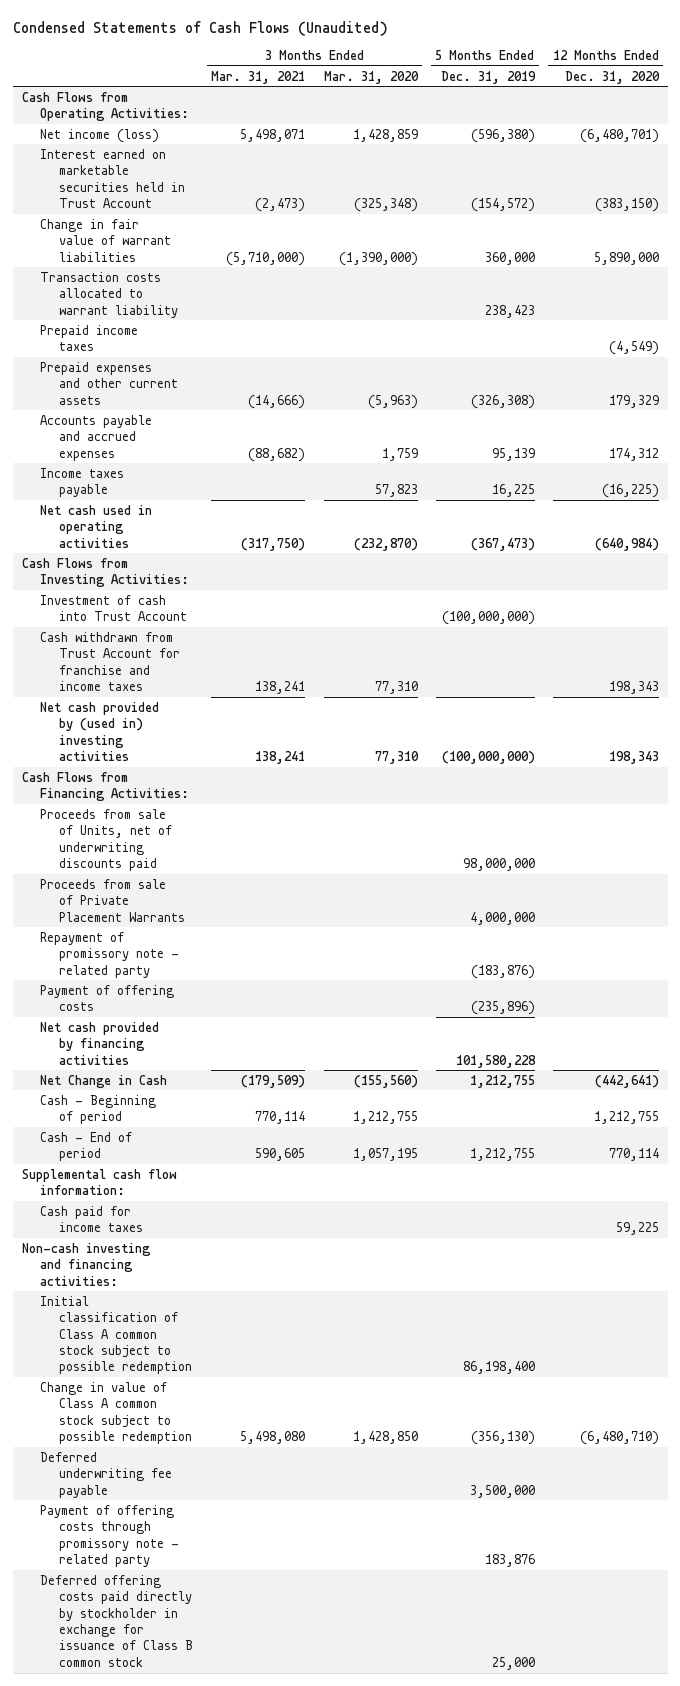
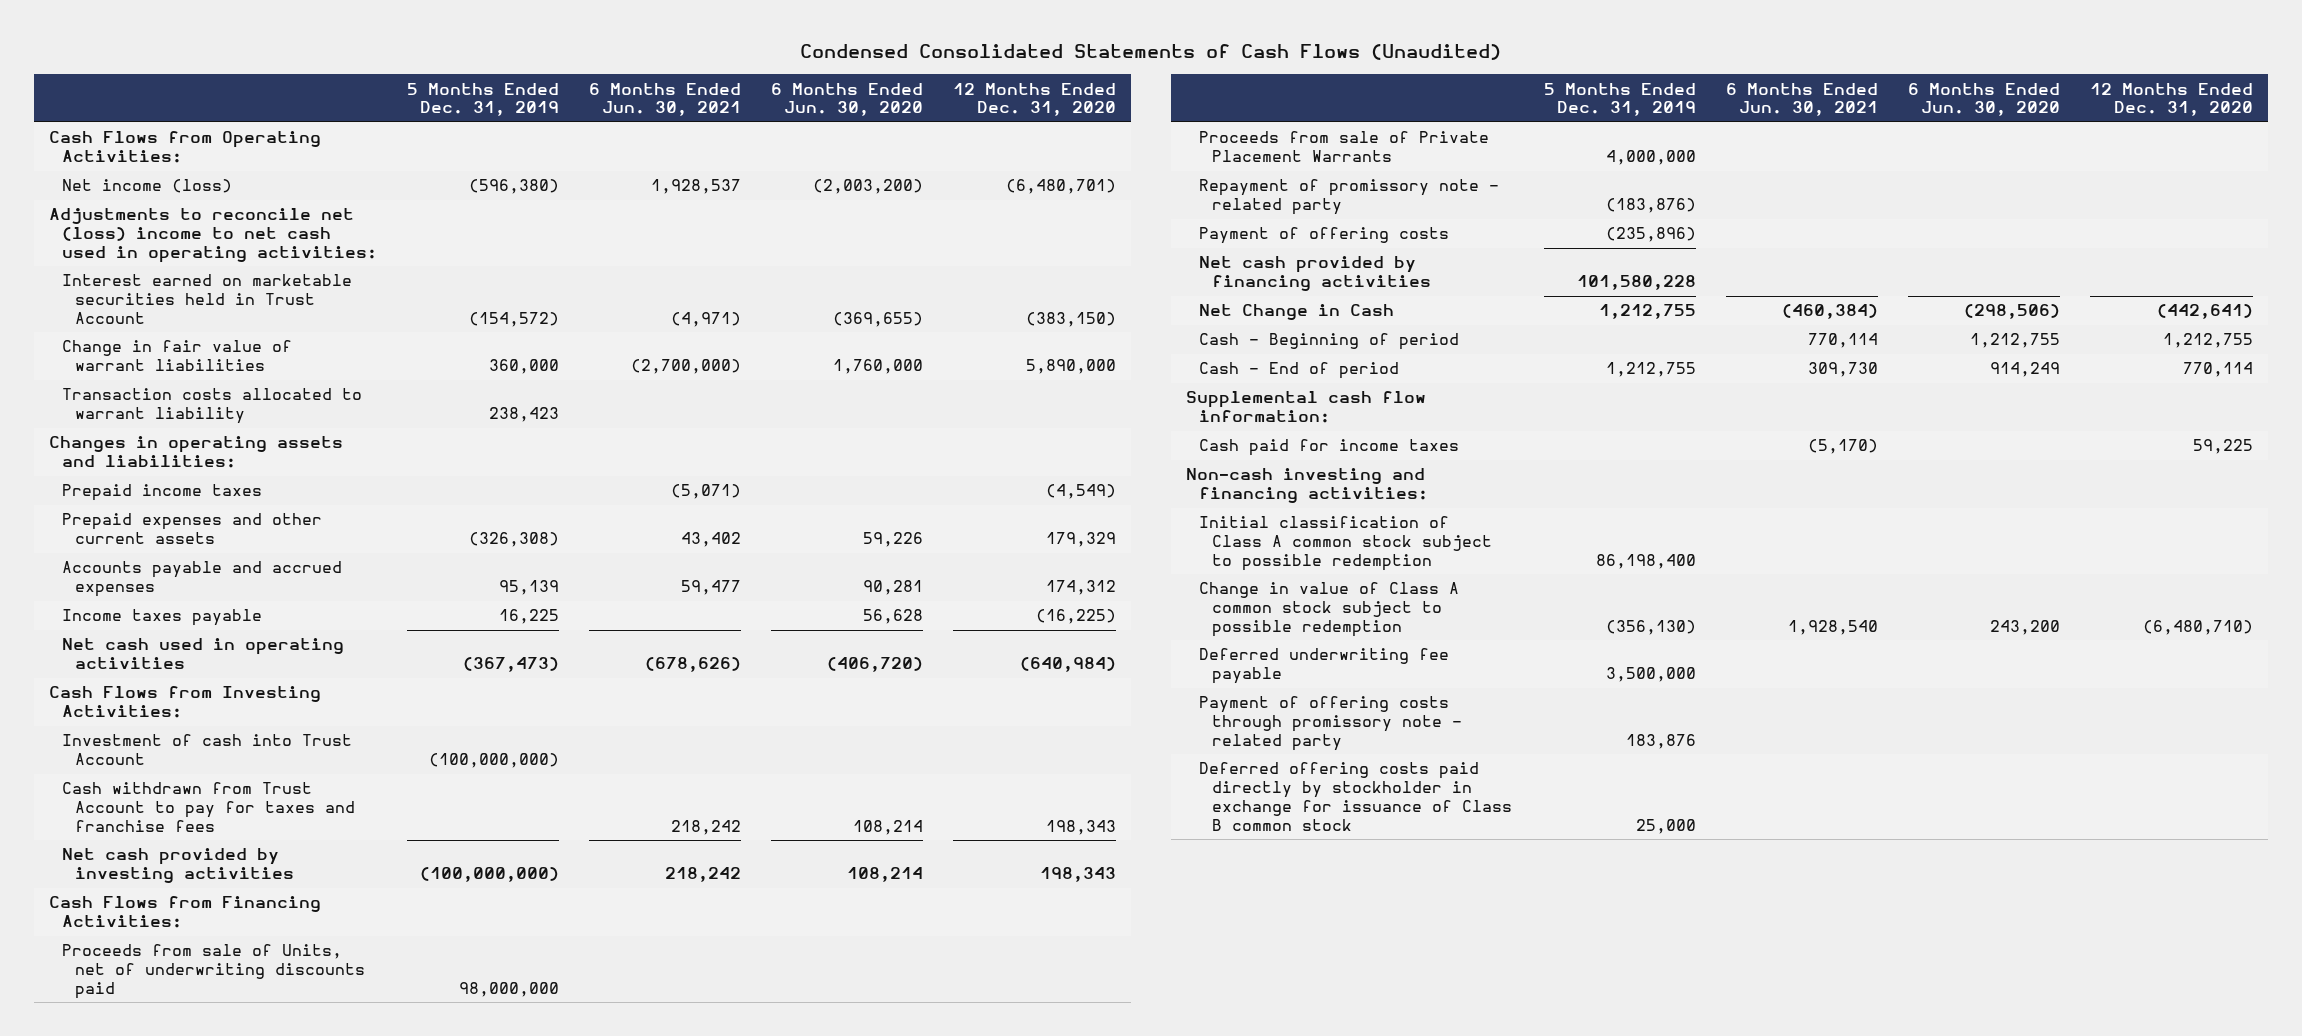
- Condensed Statements of Cash Flows (Unaudited)
+ Condensed Consolidated Statements of Cash Flows (Unaudited)
- | 3 Months Ended Mar. 31, 2021 | 3 Months Ended Mar. 31, 2020 | 5 Months Ended Dec. 31, 2019 | 12 Months Ended Dec. 31, 2020
+ | 5 Months Ended Dec. 31, 2019 | 6 Months Ended Jun. 30, 2021 | 6 Months Ended Jun. 30, 2020 | 12 Months Ended Dec. 31, 2020
+ Adjustments to reconcile net (loss) income to net cash used in operating activities:
+ Changes in operating assets and liabilities:
- Cash withdrawn from Trust Account for franchise and income taxes | 138,241 | 77,310 | | 198,343
- Net cash provided by (used in) investing activities | 138,241 | 77,310 | (100,000,000) | 198,343
+ Cash withdrawn from Trust Account to pay for taxes and franchise fees | | 218,242 | 108,214 | 198,343
+ Net cash provided by investing activities | (100,000,000) | 218,242 | 108,214 | 198,343

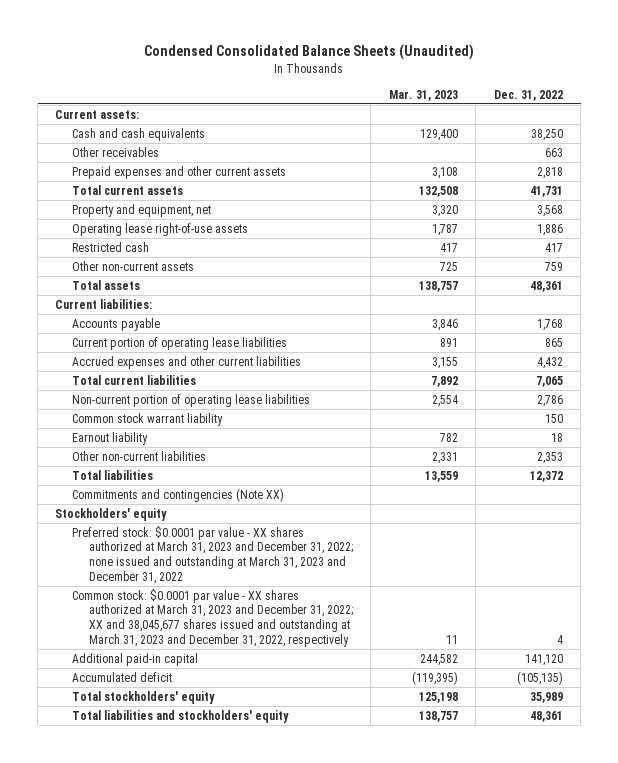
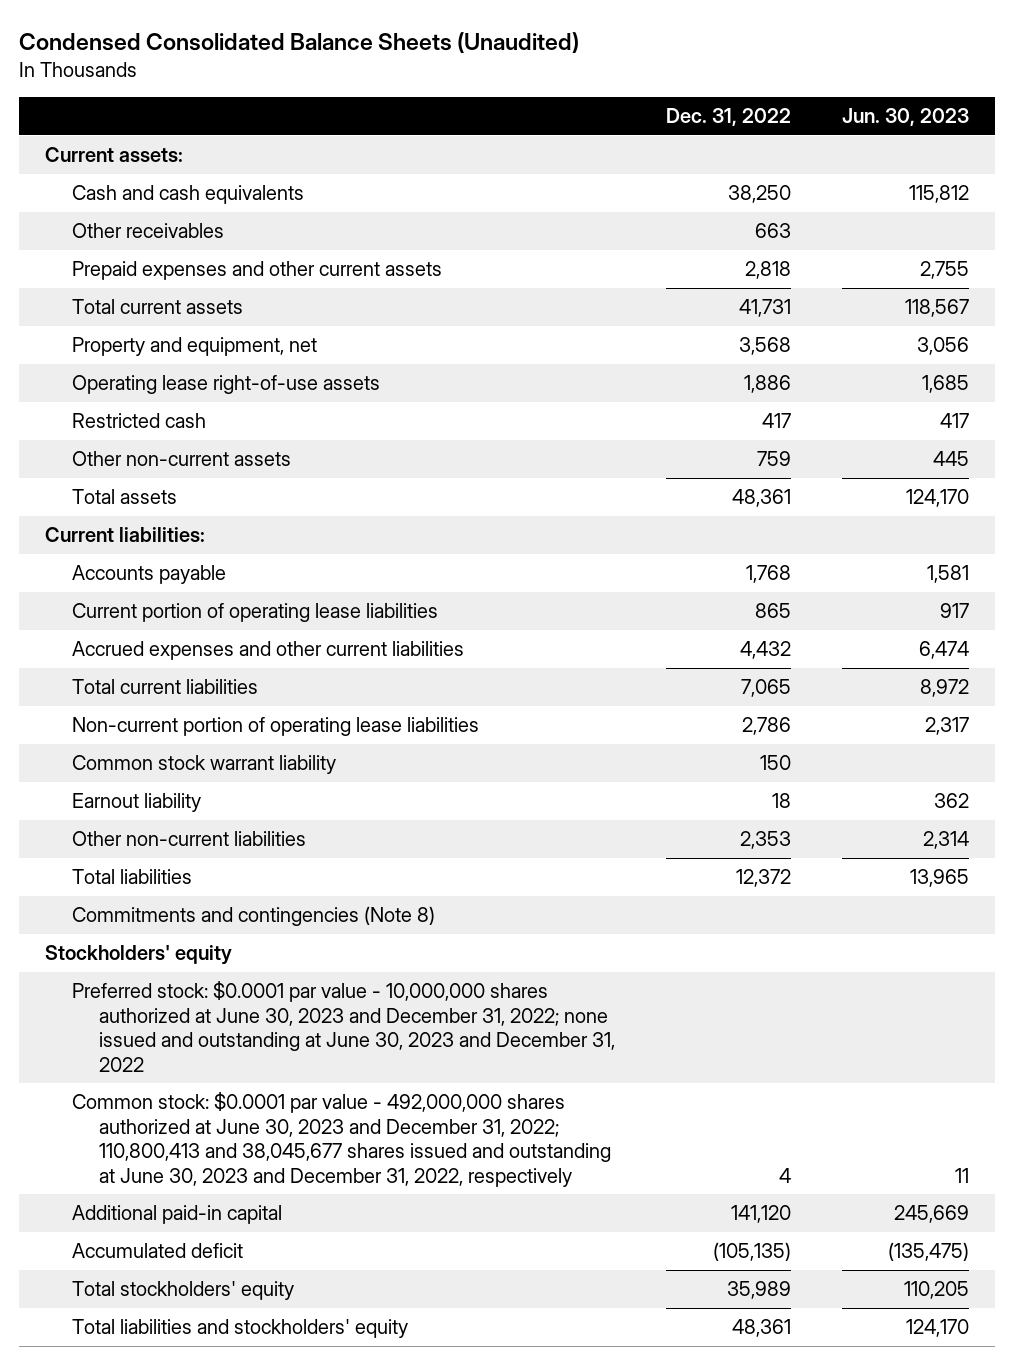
- | Mar. 31, 2023 | Dec. 31, 2022
+ | Dec. 31, 2022 | Jun. 30, 2023
- Commitments and contingencies (Note XX)
+ Commitments and contingencies (Note 8)
- Preferred stock: $0.0001 par value - XX shares authorized at March 31, 2023 and December 31, 2022; none issued and outstanding at March 31, 2023 and December 31, 2022
- Common stock: $0.0001 par value - XX shares authorized at March 31, 2023 and December 31, 2022; XX and 38,045,677 shares issued and outstanding at March 31, 2023 and December 31, 2022, respectively | 11 | 4
+ Preferred stock: $0.0001 par value - 10,000,000 shares authorized at June 30, 2023 and December 31, 2022; none issued and outstanding at June 30, 2023 and December 31, 2022
+ Common stock: $0.0001 par value - 492,000,000 shares authorized at June 30, 2023 and December 31, 2022; 110,800,413 and 38,045,677 shares issued and outstanding at June 30, 2023 and December 31, 2022, respectively | 4 | 11

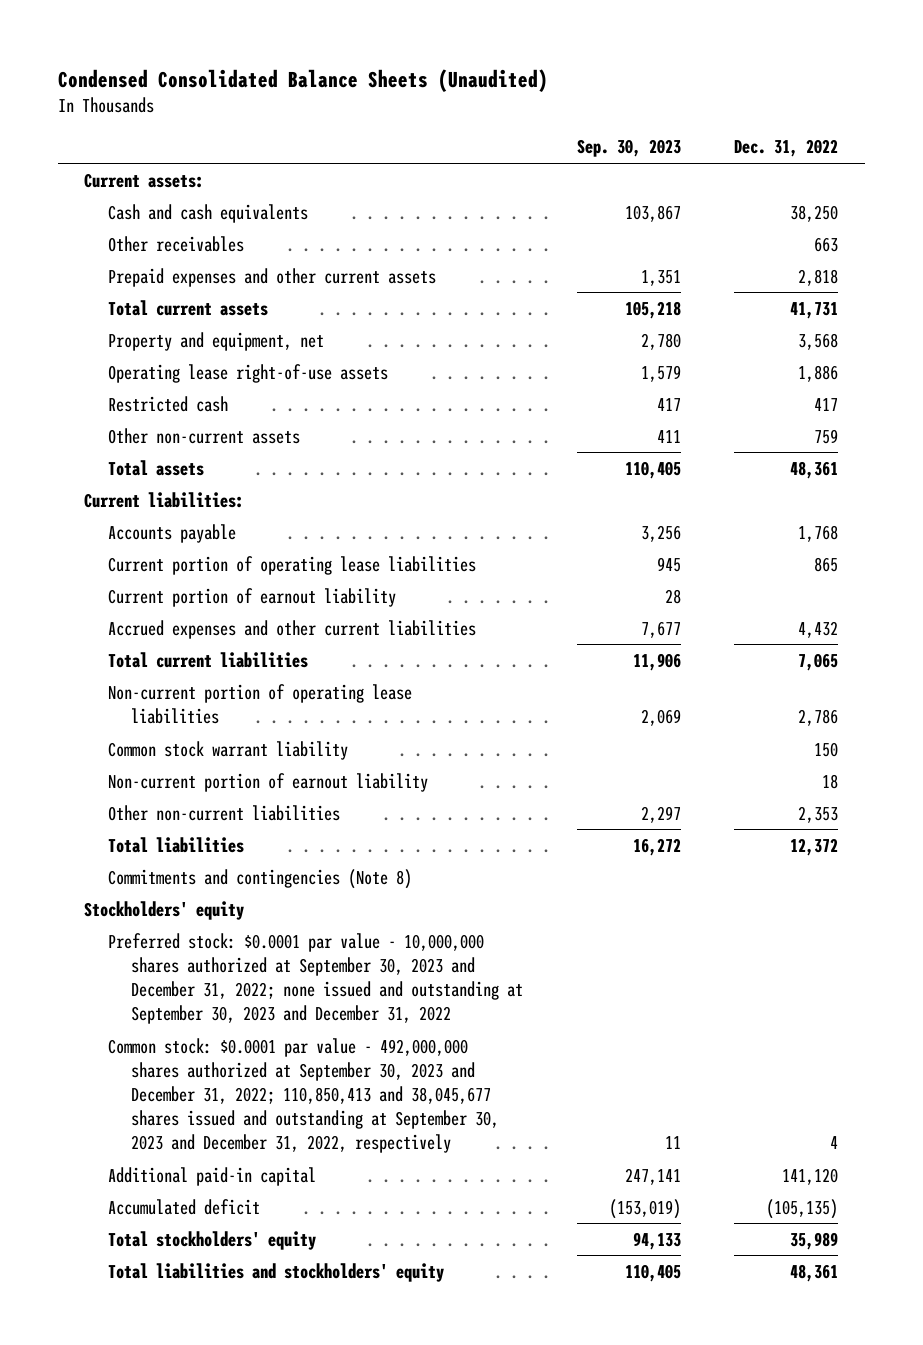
- | Dec. 31, 2022 | Jun. 30, 2023
+ | Sep. 30, 2023 | Dec. 31, 2022
+ Current portion of earnout liability | 28 |
- Earnout liability | 18 | 362
+ Non-current portion of earnout liability | | 18
- Preferred stock: $0.0001 par value - 10,000,000 shares authorized at June 30, 2023 and December 31, 2022; none issued and outstanding at June 30, 2023 and December 31, 2022
- Common stock: $0.0001 par value - 492,000,000 shares authorized at June 30, 2023 and December 31, 2022; 110,800,413 and 38,045,677 shares issued and outstanding at June 30, 2023 and December 31, 2022, respectively | 4 | 11
+ Preferred stock: $0.0001 par value - 10,000,000 shares authorized at September 30, 2023 and December 31, 2022; none issued and outstanding at September 30, 2023 and December 31, 2022
+ Common stock: $0.0001 par value - 492,000,000 shares authorized at September 30, 2023 and December 31, 2022; 110,850,413 and 38,045,677 shares issued and outstanding at September 30, 2023 and December 31, 2022, respectively | 11 | 4

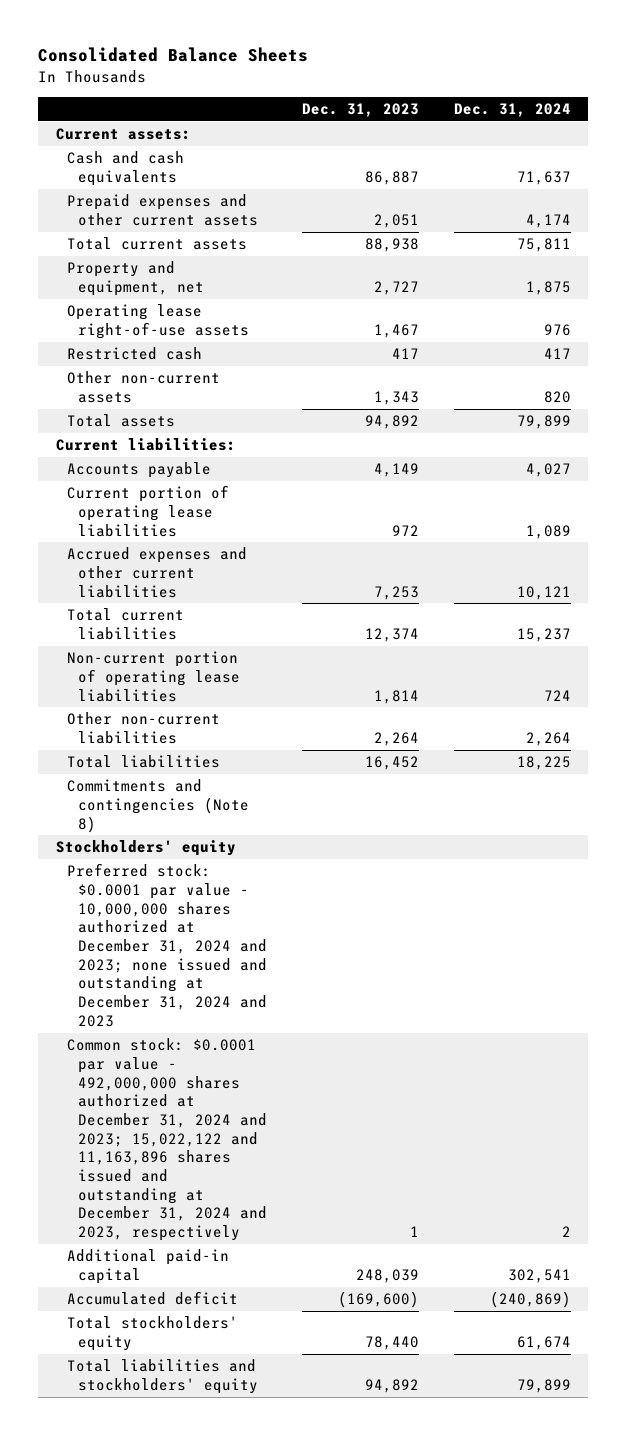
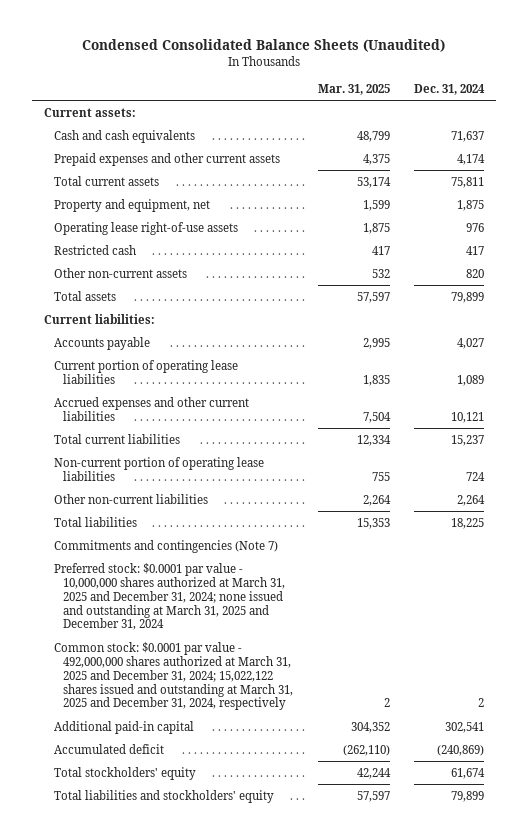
- Consolidated Balance Sheets
+ Condensed Consolidated Balance Sheets (Unaudited)
- | Dec. 31, 2023 | Dec. 31, 2024
+ | Mar. 31, 2025 | Dec. 31, 2024
- Commitments and contingencies (Note 8)
- Stockholders' equity
- Preferred stock: $0.0001 par value - 10,000,000 shares authorized at December 31, 2024 and 2023; none issued and outstanding at December 31, 2024 and 2023
- Common stock: $0.0001 par value - 492,000,000 shares authorized at December 31, 2024 and 2023; 15,022,122 and 11,163,896 shares issued and outstanding at December 31, 2024 and 2023, respectively | 1 | 2
+ Commitments and contingencies (Note 7)
+ Preferred stock: $0.0001 par value - 10,000,000 shares authorized at March 31, 2025 and December 31, 2024; none issued and outstanding at March 31, 2025 and December 31, 2024
+ Common stock: $0.0001 par value - 492,000,000 shares authorized at March 31, 2025 and December 31, 2024; 15,022,122 shares issued and outstanding at March 31, 2025 and December 31, 2024, respectively | 2 | 2

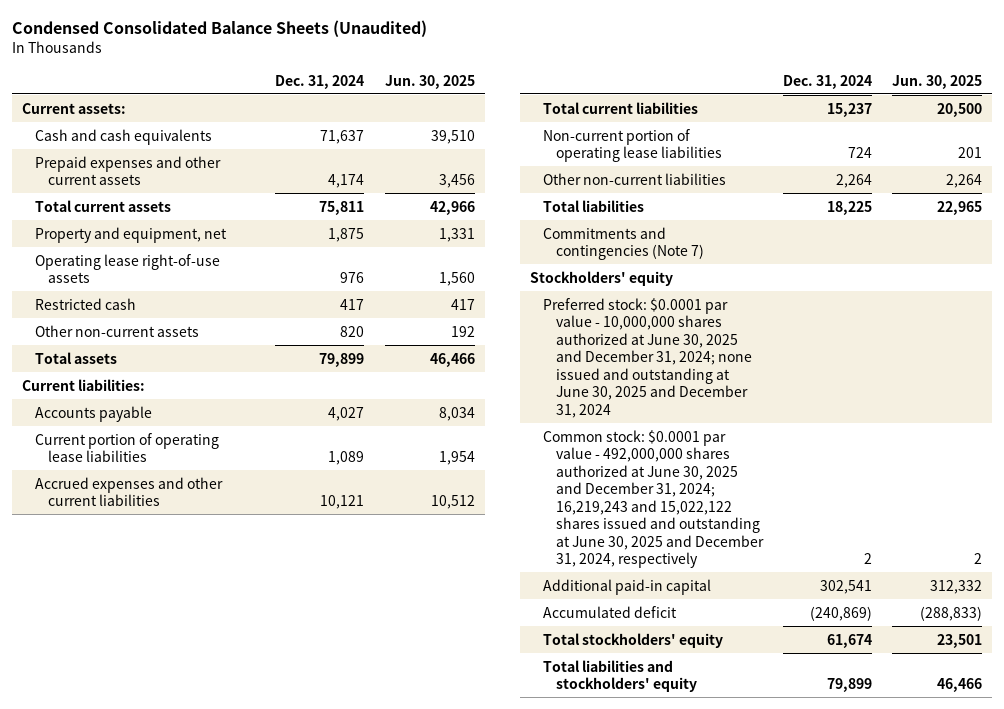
- | Mar. 31, 2025 | Dec. 31, 2024
+ | Dec. 31, 2024 | Jun. 30, 2025
- Preferred stock: $0.0001 par value - 10,000,000 shares authorized at March 31, 2025 and December 31, 2024; none issued and outstanding at March 31, 2025 and December 31, 2024
- Common stock: $0.0001 par value - 492,000,000 shares authorized at March 31, 2025 and December 31, 2024; 15,022,122 shares issued and outstanding at March 31, 2025 and December 31, 2024, respectively | 2 | 2
+ Stockholders' equity
+ Preferred stock: $0.0001 par value - 10,000,000 shares authorized at June 30, 2025 and December 31, 2024; none issued and outstanding at June 30, 2025 and December 31, 2024
+ Common stock: $0.0001 par value - 492,000,000 shares authorized at June 30, 2025 and December 31, 2024; 16,219,243 and 15,022,122 shares issued and outstanding at June 30, 2025 and December 31, 2024, respectively | 2 | 2

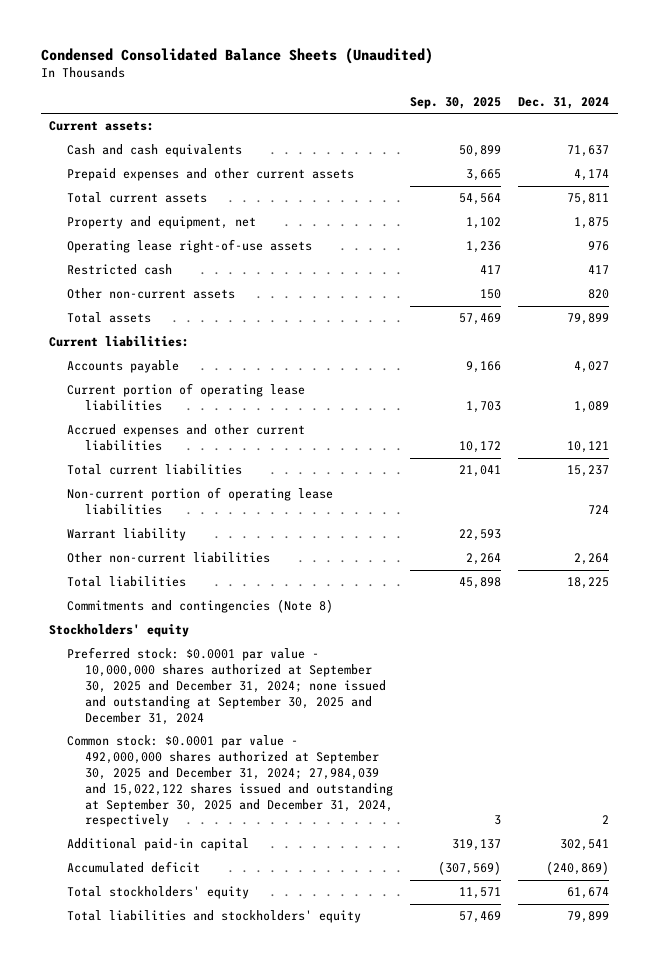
- | Dec. 31, 2024 | Jun. 30, 2025
+ | Sep. 30, 2025 | Dec. 31, 2024
+ Warrant liability | 22,593 |
- Commitments and contingencies (Note 7)
+ Commitments and contingencies (Note 8)
- Preferred stock: $0.0001 par value - 10,000,000 shares authorized at June 30, 2025 and December 31, 2024; none issued and outstanding at June 30, 2025 and December 31, 2024
- Common stock: $0.0001 par value - 492,000,000 shares authorized at June 30, 2025 and December 31, 2024; 16,219,243 and 15,022,122 shares issued and outstanding at June 30, 2025 and December 31, 2024, respectively | 2 | 2
+ Preferred stock: $0.0001 par value - 10,000,000 shares authorized at September 30, 2025 and December 31, 2024; none issued and outstanding at September 30, 2025 and December 31, 2024
+ Common stock: $0.0001 par value - 492,000,000 shares authorized at September 30, 2025 and December 31, 2024; 27,984,039 and 15,022,122 shares issued and outstanding at September 30, 2025 and December 31, 2024, respectively | 3 | 2

